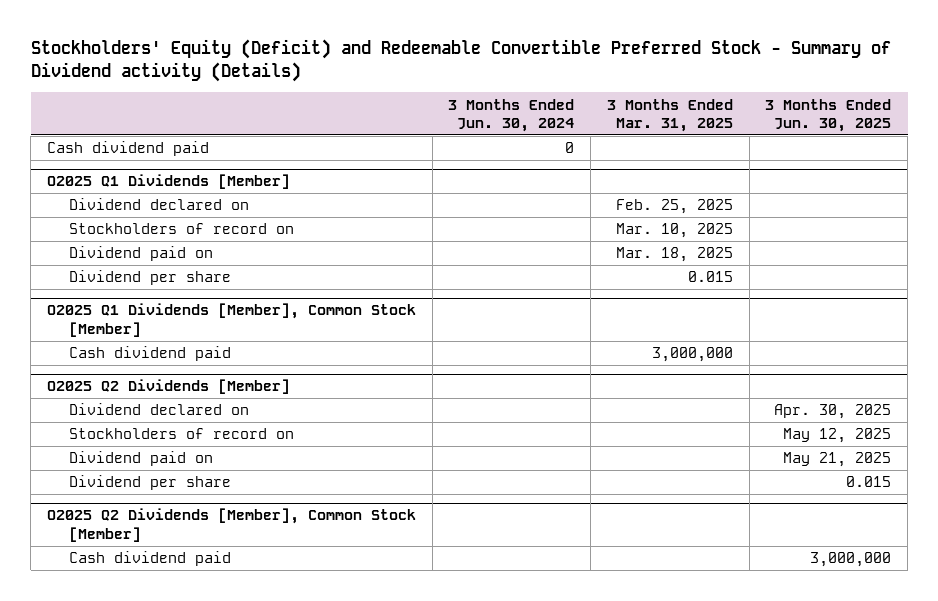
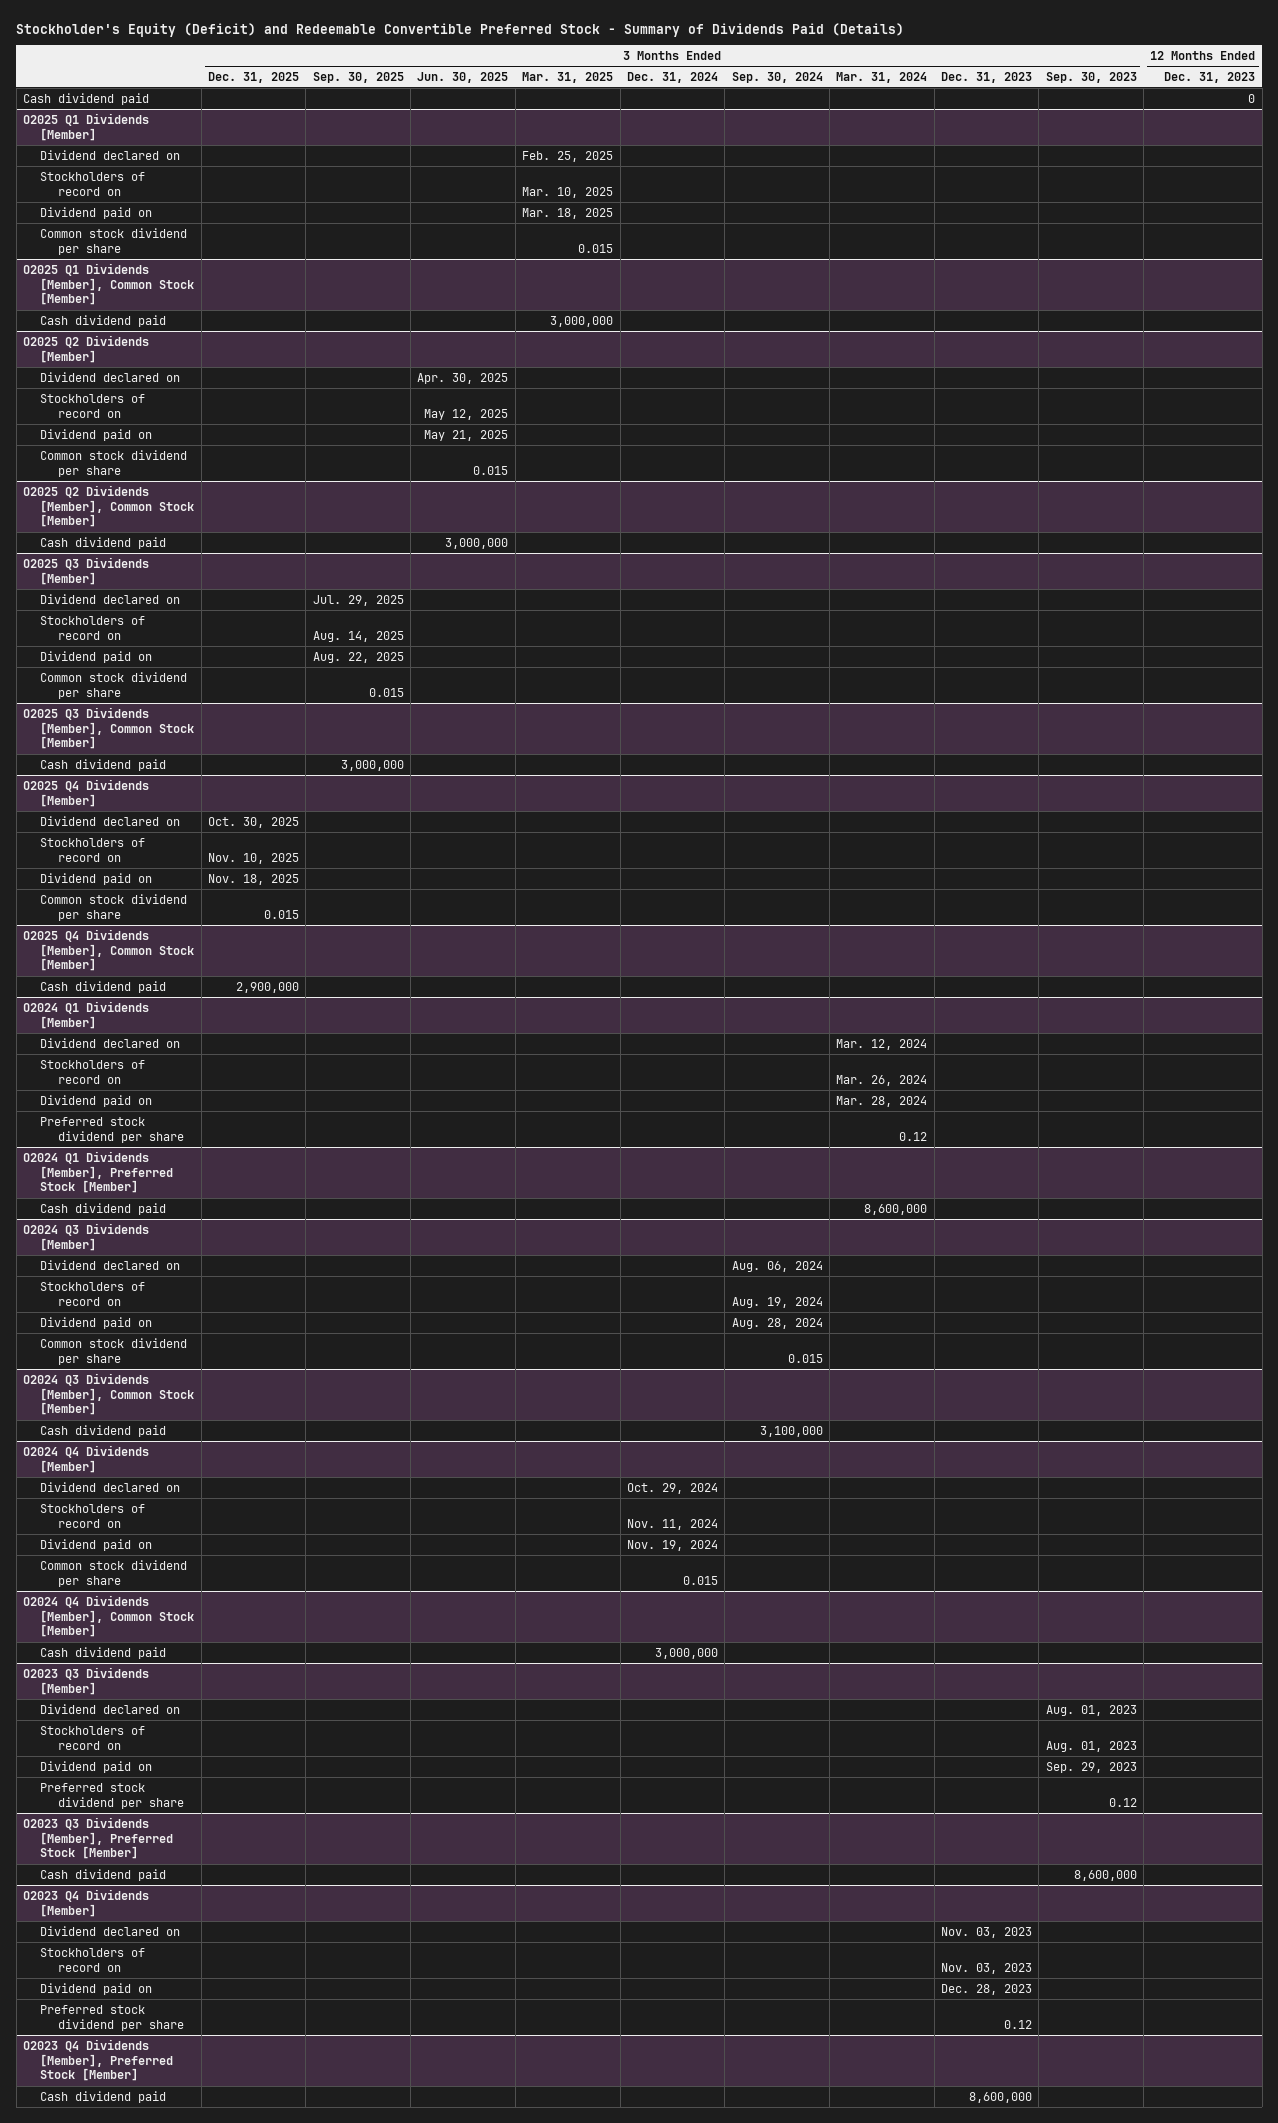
- Stockholders' Equity (Deficit) and Redeemable Convertible Preferred Stock - Summary of Dividend activity (Details)
+ Stockholder's Equity (Deficit) and Redeemable Convertible Preferred Stock - Summary of Dividends Paid (Details)
- | 3 Months Ended Jun. 30, 2024 | 3 Months Ended Mar. 31, 2025 | 3 Months Ended Jun. 30, 2025
+ | 3 Months Ended Dec. 31, 2025 | 3 Months Ended Sep. 30, 2025 | 3 Months Ended Jun. 30, 2025 | 3 Months Ended Mar. 31, 2025 | 3 Months Ended Dec. 31, 2024 | 3 Months Ended Sep. 30, 2024 | 3 Months Ended Mar. 31, 2024 | 3 Months Ended Dec. 31, 2023 | 3 Months Ended Sep. 30, 2023 | 12 Months Ended Dec. 31, 2023
@ O2025 Q1 Dividends [Member]
- Dividend per share | | 0.015 |
+ Common stock dividend per share | | | | 0.015 | | | | | |
@ O2025 Q2 Dividends [Member]
- Dividend per share | | | 0.015
+ Common stock dividend per share | | | 0.015 | | | | | | |
+ O2025 Q3 Dividends [Member]
+ Dividend declared on | | Jul. 29, 2025 | | | | | | | |
+ Stockholders of record on | | Aug. 14, 2025 | | | | | | | |
+ Dividend paid on | | Aug. 22, 2025 | | | | | | | |
+ Common stock dividend per share | | 0.015 | | | | | | | |
+ O2025 Q3 Dividends [Member], Common Stock [Member]
+ Cash dividend paid | | 3,000,000 | | | | | | | |
+ O2025 Q4 Dividends [Member]
+ Dividend declared on | Oct. 30, 2025 | | | | | | | | |
+ Stockholders of record on | Nov. 10, 2025 | | | | | | | | |
+ Dividend paid on | Nov. 18, 2025 | | | | | | | | |
+ Common stock dividend per share | 0.015 | | | | | | | | |
+ O2025 Q4 Dividends [Member], Common Stock [Member]
+ Cash dividend paid | 2,900,000 | | | | | | | | |
+ O2024 Q1 Dividends [Member]
+ Dividend declared on | | | | | | | Mar. 12, 2024 | | |
+ Stockholders of record on | | | | | | | Mar. 26, 2024 | | |
+ Dividend paid on | | | | | | | Mar. 28, 2024 | | |
+ Preferred stock dividend per share | | | | | | | 0.12 | | |
+ O2024 Q1 Dividends [Member], Preferred Stock [Member]
+ Cash dividend paid | | | | | | | 8,600,000 | | |
+ O2024 Q3 Dividends [Member]
+ Dividend declared on | | | | | | Aug. 06, 2024 | | | |
+ Stockholders of record on | | | | | | Aug. 19, 2024 | | | |
+ Dividend paid on | | | | | | Aug. 28, 2024 | | | |
+ Common stock dividend per share | | | | | | 0.015 | | | |
+ O2024 Q3 Dividends [Member], Common Stock [Member]
+ Cash dividend paid | | | | | | 3,100,000 | | | |
+ O2024 Q4 Dividends [Member]
+ Dividend declared on | | | | | Oct. 29, 2024 | | | | |
+ Stockholders of record on | | | | | Nov. 11, 2024 | | | | |
+ Dividend paid on | | | | | Nov. 19, 2024 | | | | |
+ Common stock dividend per share | | | | | 0.015 | | | | |
+ O2024 Q4 Dividends [Member], Common Stock [Member]
+ Cash dividend paid | | | | | 3,000,000 | | | | |
+ O2023 Q3 Dividends [Member]
+ Dividend declared on | | | | | | | | | Aug. 01, 2023 |
+ Stockholders of record on | | | | | | | | | Aug. 01, 2023 |
+ Dividend paid on | | | | | | | | | Sep. 29, 2023 |
+ Preferred stock dividend per share | | | | | | | | | 0.12 |
+ O2023 Q3 Dividends [Member], Preferred Stock [Member]
+ Cash dividend paid | | | | | | | | | 8,600,000 |
+ O2023 Q4 Dividends [Member]
+ Dividend declared on | | | | | | | | Nov. 03, 2023 | |
+ Stockholders of record on | | | | | | | | Nov. 03, 2023 | |
+ Dividend paid on | | | | | | | | Dec. 28, 2023 | |
+ Preferred stock dividend per share | | | | | | | | 0.12 | |
+ O2023 Q4 Dividends [Member], Preferred Stock [Member]
+ Cash dividend paid | | | | | | | | 8,600,000 | |

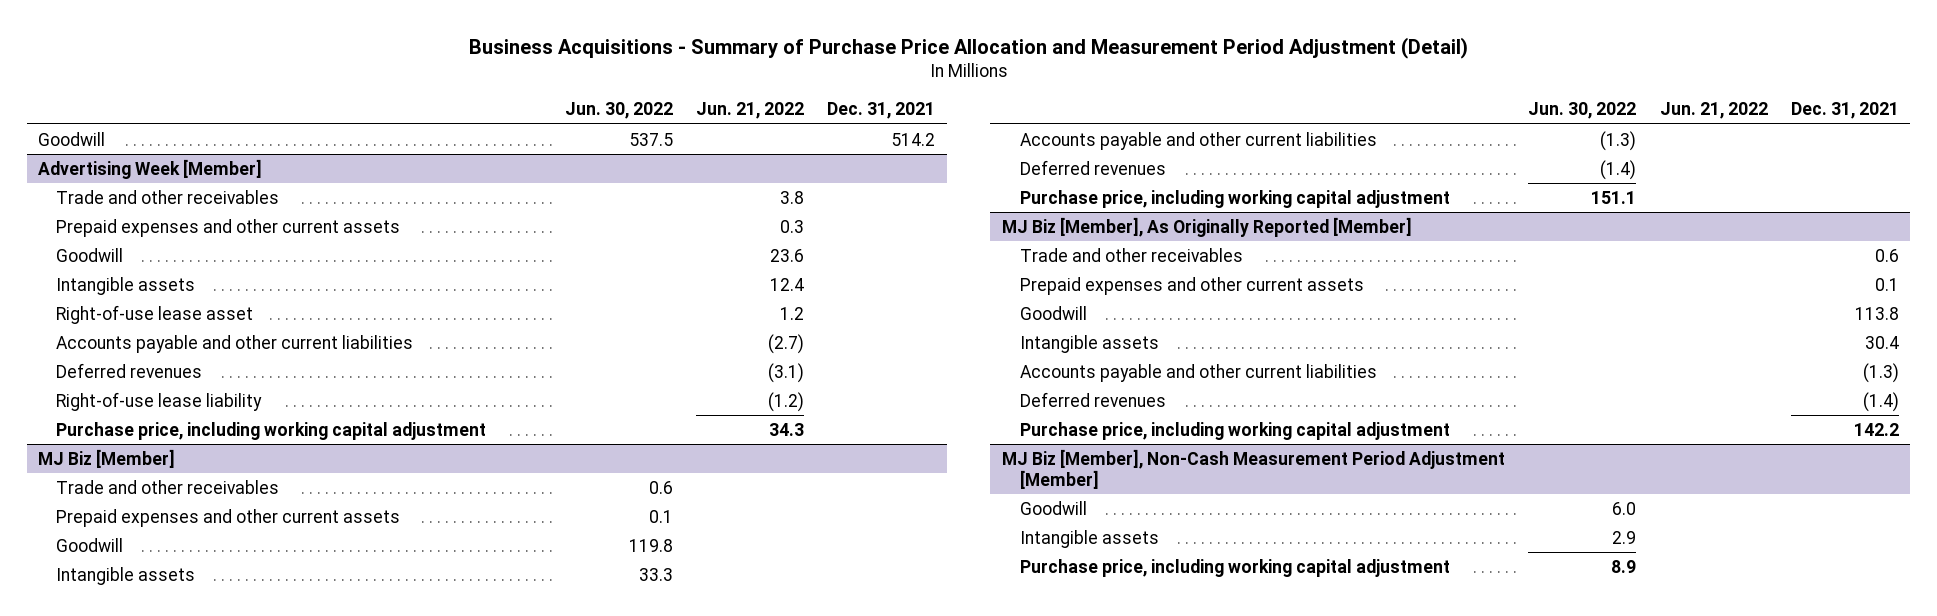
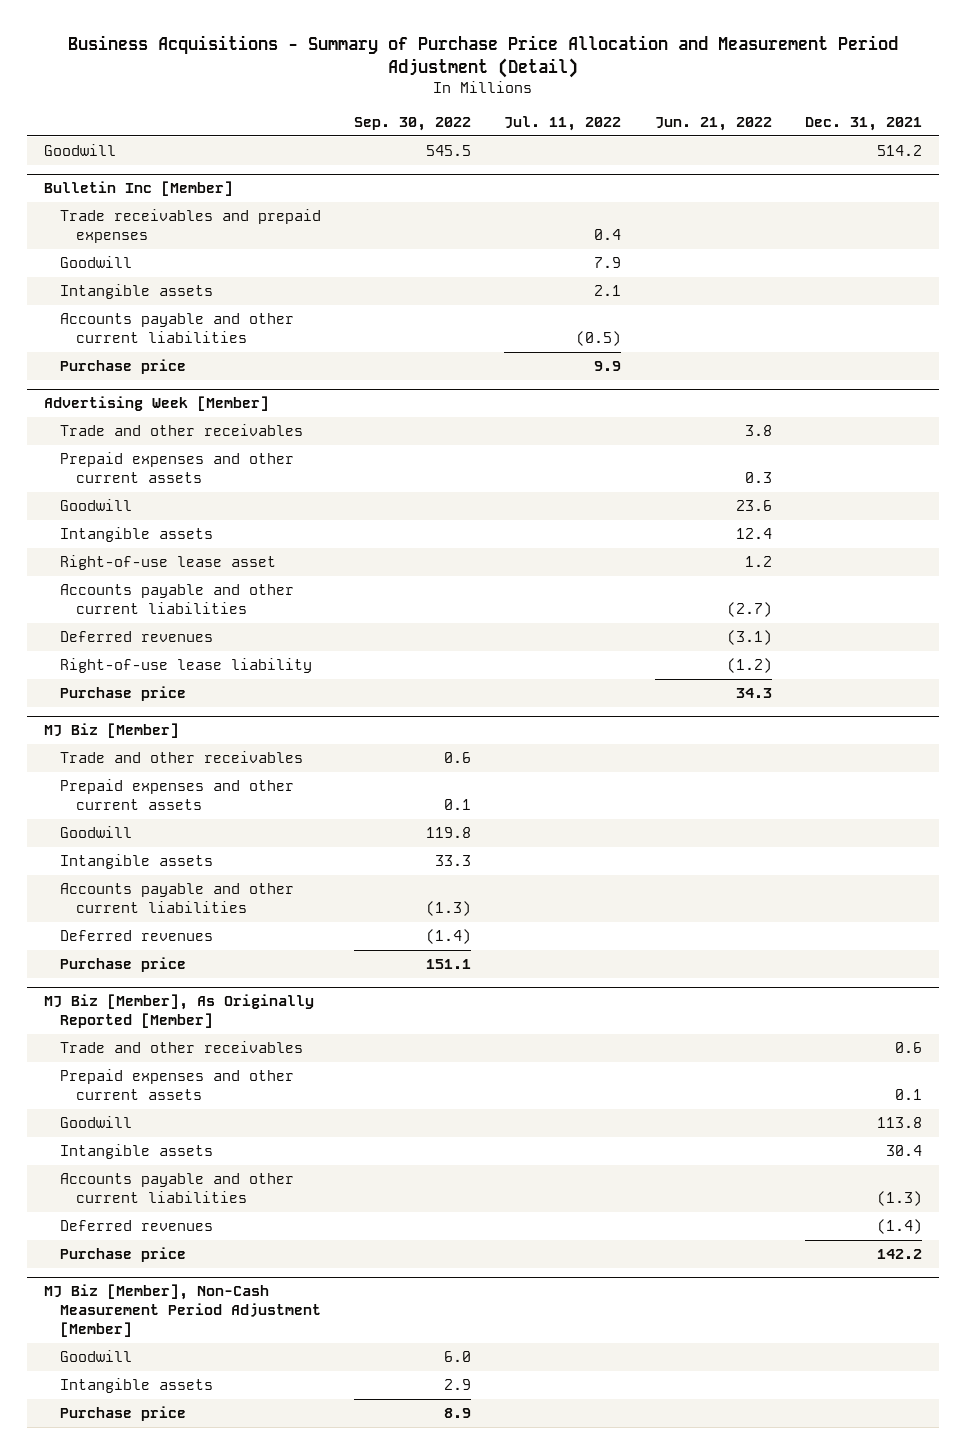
- | Jun. 30, 2022 | Jun. 21, 2022 | Dec. 31, 2021
+ | Sep. 30, 2022 | Jul. 11, 2022 | Jun. 21, 2022 | Dec. 31, 2021
+ Bulletin Inc [Member]
+ Trade receivables and prepaid expenses | | 0.4 | |
+ Goodwill | | 7.9 | |
+ Intangible assets | | 2.1 | |
+ Accounts payable and other current liabilities | | (0.5) | |
+ Purchase price | | 9.9 | |
@ Advertising Week [Member]
- Purchase price, including working capital adjustment | | 34.3 |
+ Purchase price | | | 34.3 |
@ MJ Biz [Member]
- Purchase price, including working capital adjustment | 151.1 | |
+ Purchase price | 151.1 | | |
@ MJ Biz [Member], As Originally Reported [Member]
- Purchase price, including working capital adjustment | | | 142.2
+ Purchase price | | | | 142.2
@ MJ Biz [Member], Non-Cash Measurement Period Adjustment [Member]
- Purchase price, including working capital adjustment | 8.9 | |
+ Purchase price | 8.9 | | |

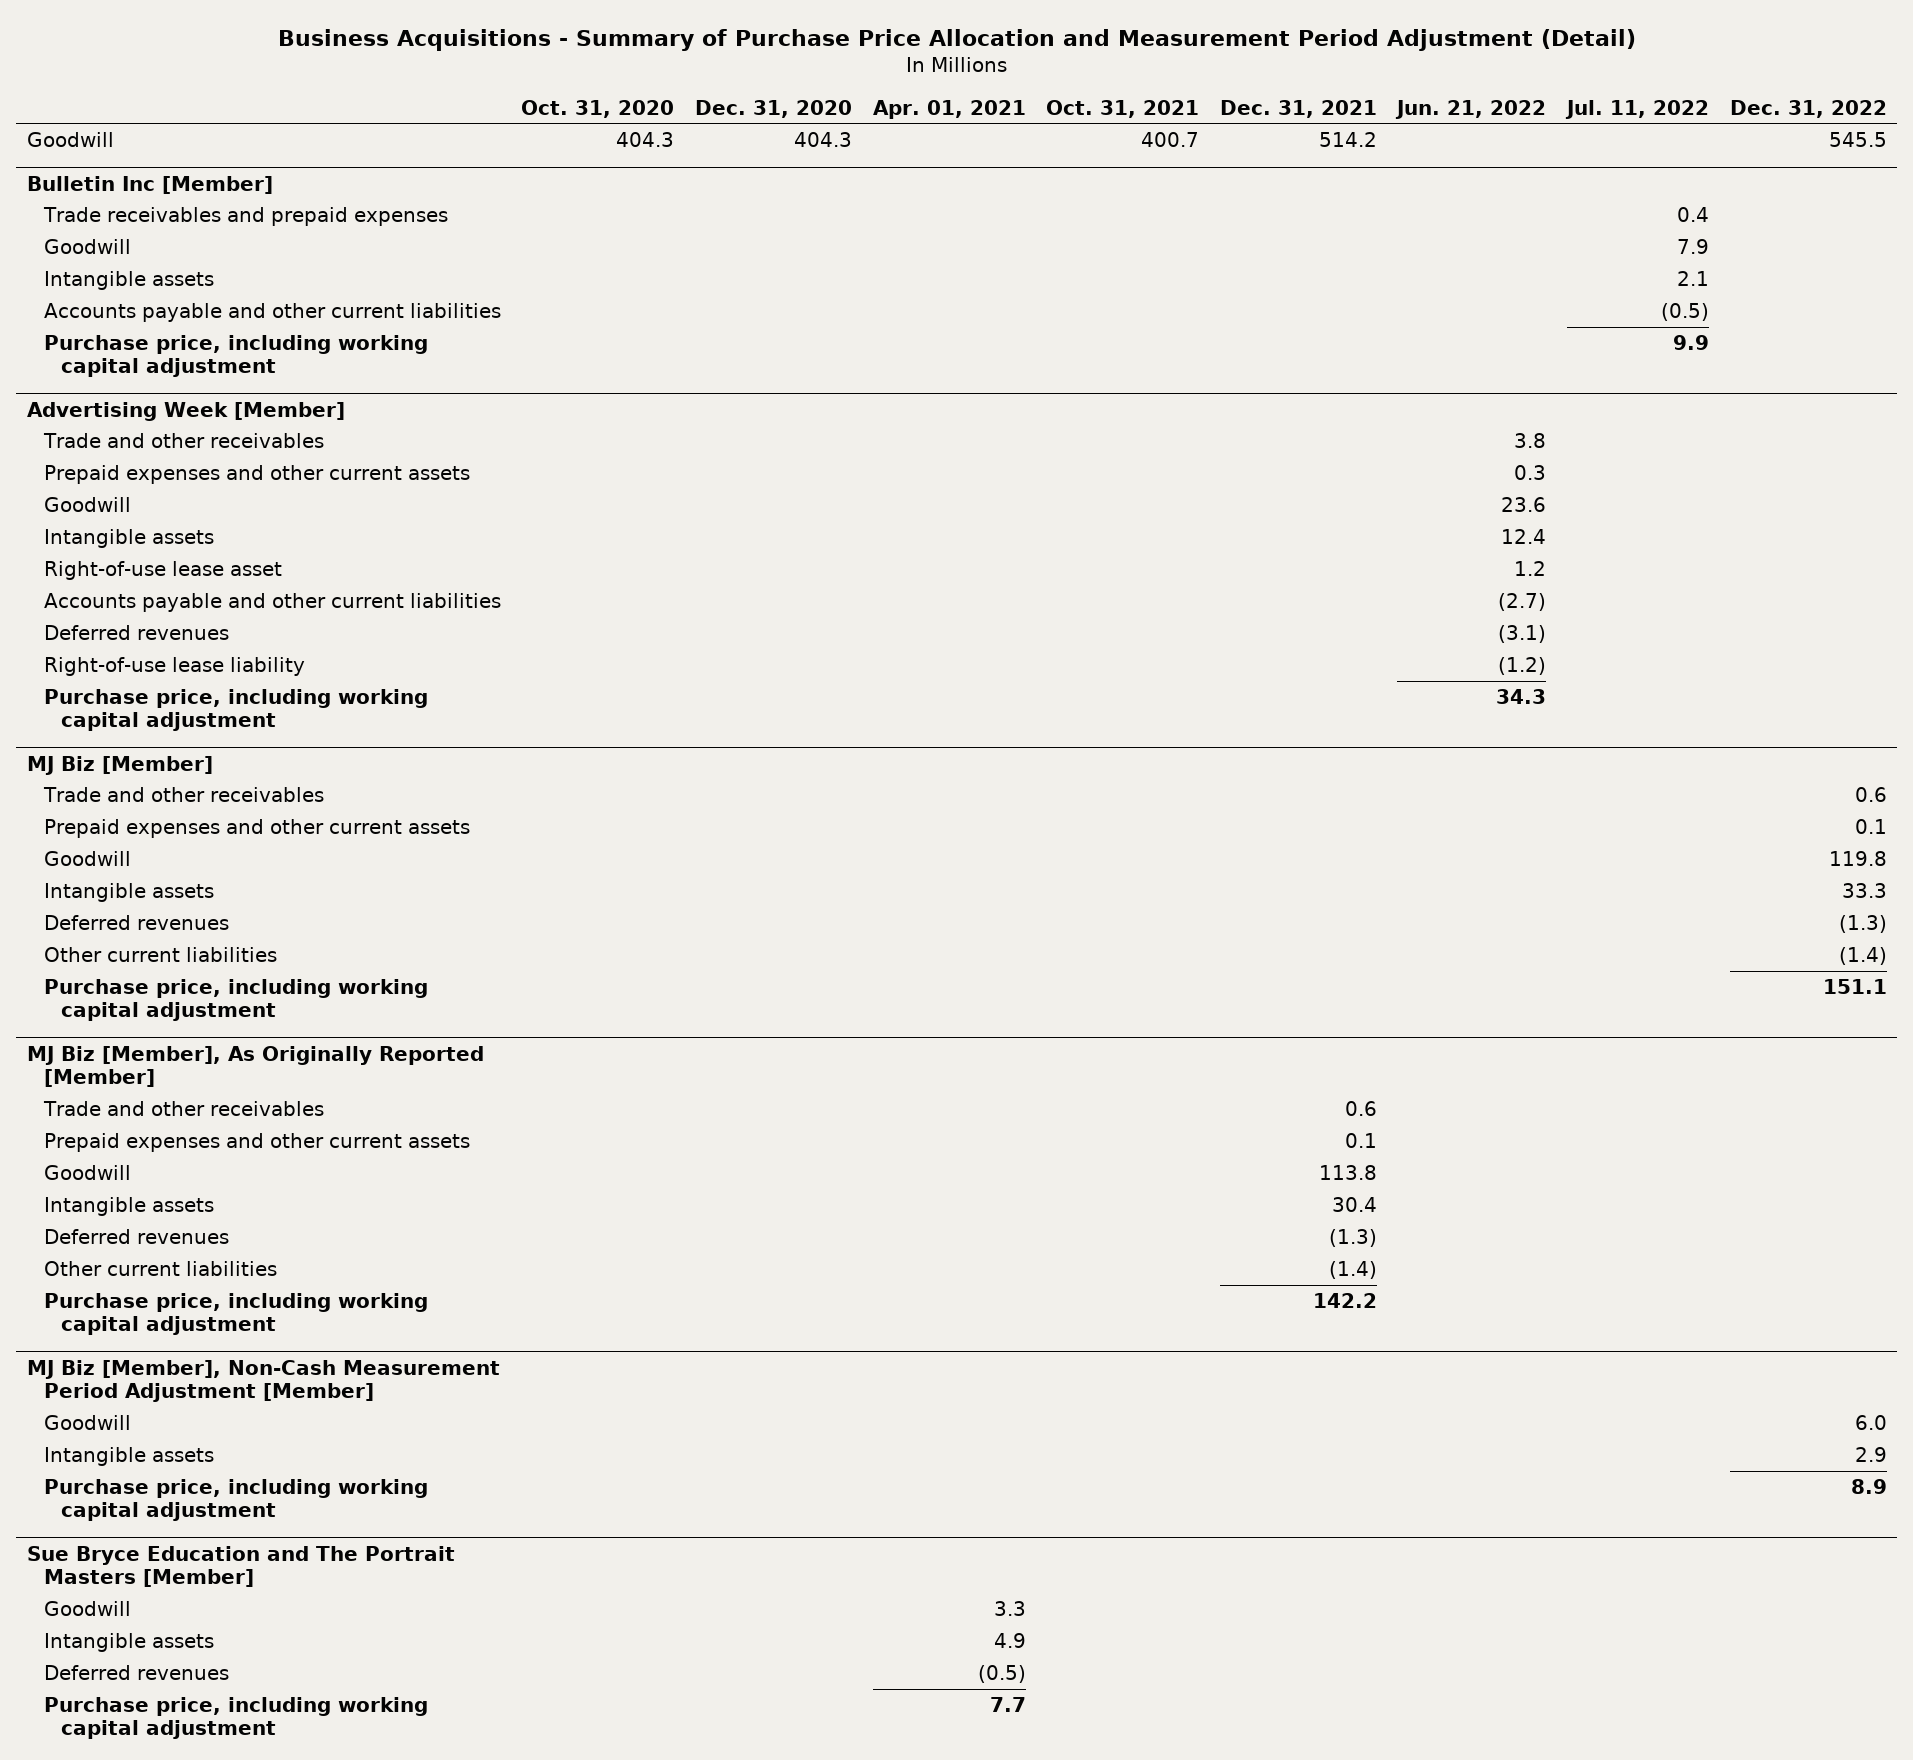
- | Sep. 30, 2022 | Jul. 11, 2022 | Jun. 21, 2022 | Dec. 31, 2021
+ | Oct. 31, 2020 | Dec. 31, 2020 | Apr. 01, 2021 | Oct. 31, 2021 | Dec. 31, 2021 | Jun. 21, 2022 | Jul. 11, 2022 | Dec. 31, 2022
@ Bulletin Inc [Member]
- Purchase price | | 9.9 | |
+ Purchase price, including working capital adjustment | | | | | | | 9.9 |
@ Advertising Week [Member]
- Purchase price | | | 34.3 |
+ Purchase price, including working capital adjustment | | | | | | 34.3 | |
@ MJ Biz [Member]
- Accounts payable and other current liabilities | (1.3) | | |
- Purchase price | 151.1 | | |
+ Other current liabilities | | | | | | | | (1.4)
+ Purchase price, including working capital adjustment | | | | | | | | 151.1
@ MJ Biz [Member], As Originally Reported [Member]
- Accounts payable and other current liabilities | | | | (1.3)
- Deferred revenues | | | | (1.4)
- Purchase price | | | | 142.2
+ Deferred revenues | | | | | (1.3) | | |
+ Other current liabilities | | | | | (1.4) | | |
+ Purchase price, including working capital adjustment | | | | | 142.2 | | |
@ MJ Biz [Member], Non-Cash Measurement Period Adjustment [Member]
- Purchase price | 8.9 | | |
+ Purchase price, including working capital adjustment | | | | | | | | 8.9
+ Sue Bryce Education and The Portrait Masters [Member]
+ Goodwill | | | 3.3 | | | | |
+ Intangible assets | | | 4.9 | | | | |
+ Deferred revenues | | | (0.5) | | | | |
+ Purchase price, including working capital adjustment | | | 7.7 | | | | |

